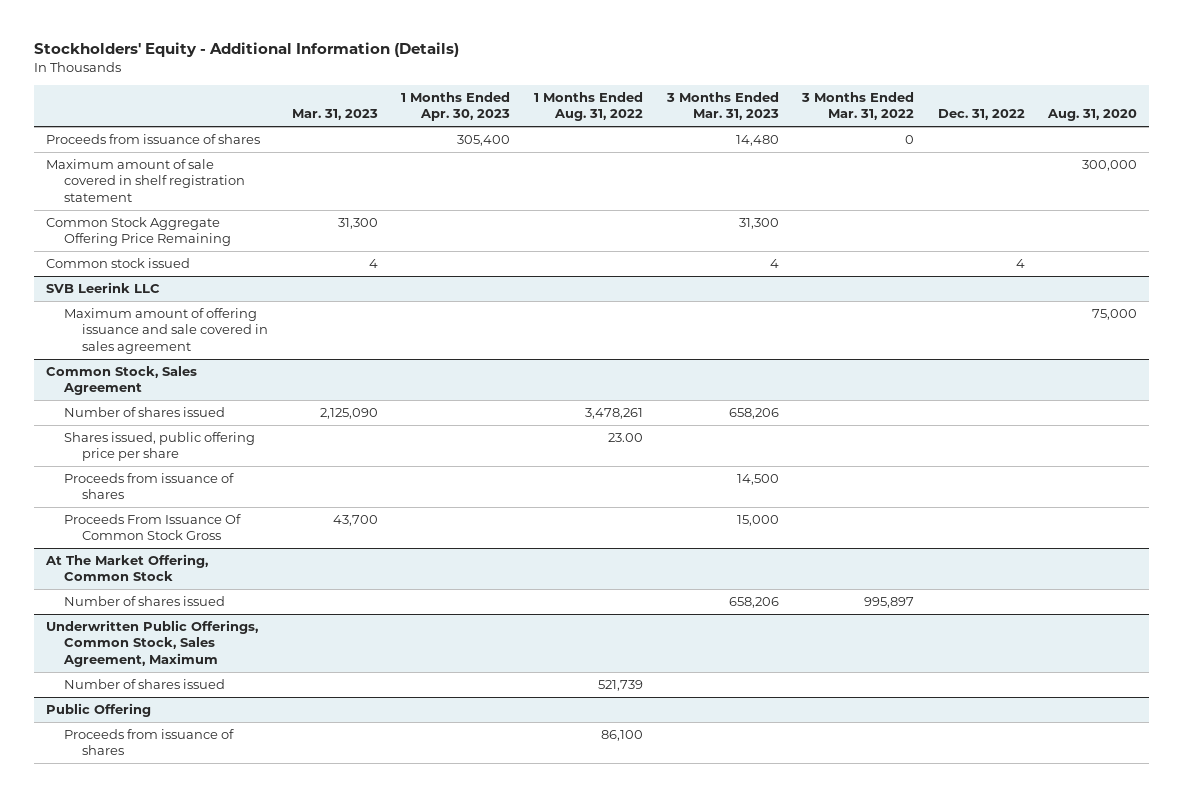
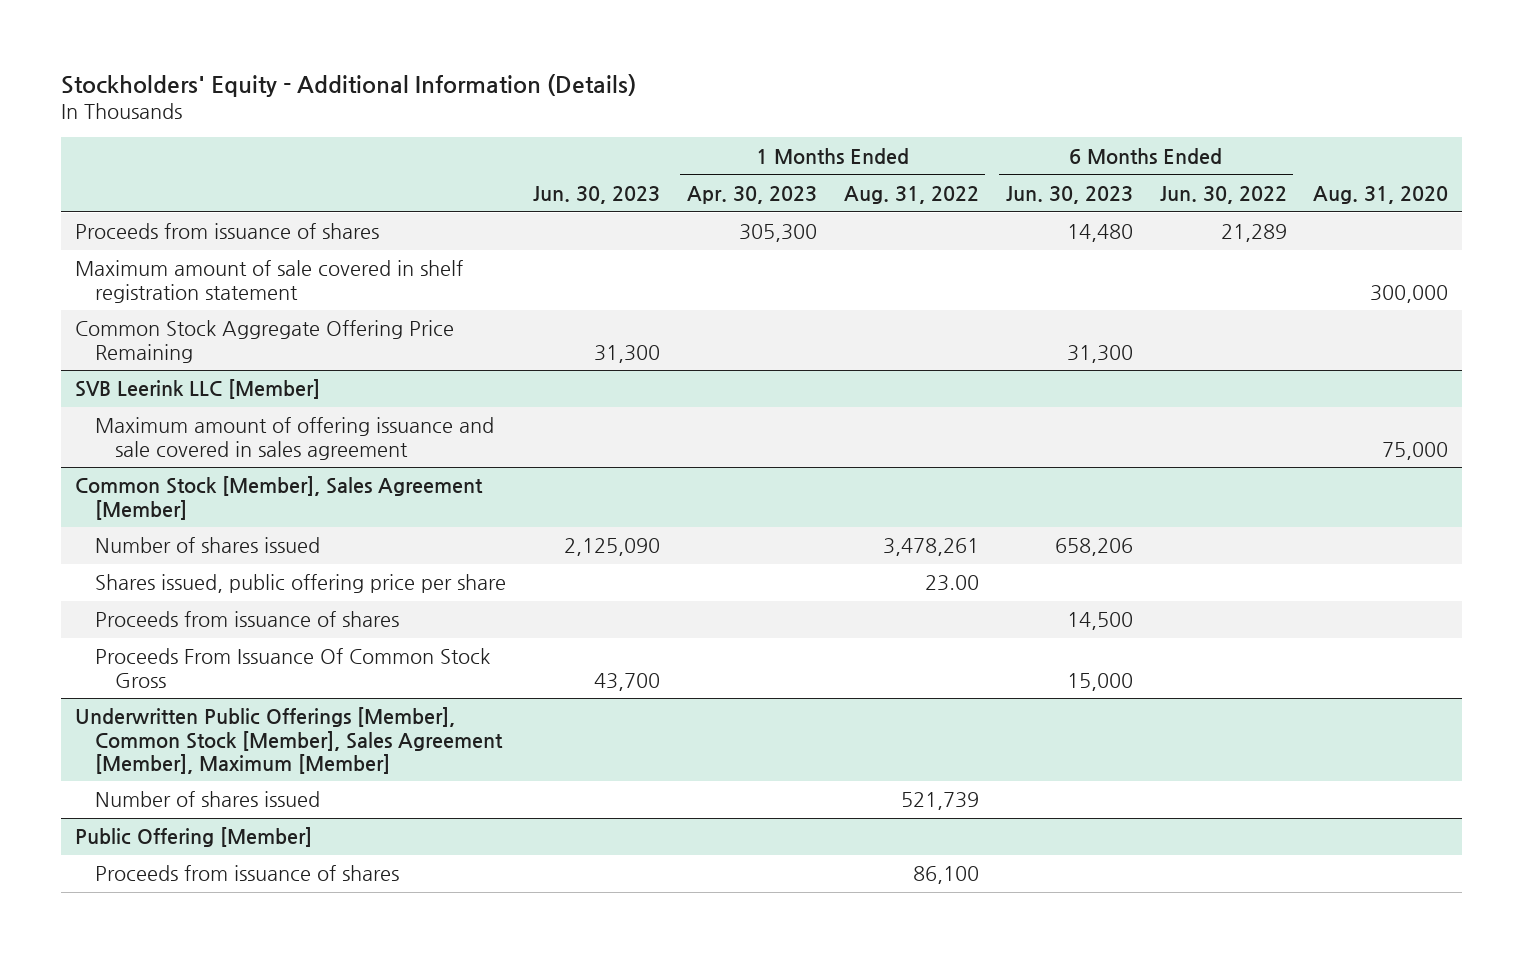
- | Mar. 31, 2023 | 1 Months Ended Apr. 30, 2023 | 1 Months Ended Aug. 31, 2022 | 3 Months Ended Mar. 31, 2023 | 3 Months Ended Mar. 31, 2022 | Dec. 31, 2022 | Aug. 31, 2020
+ | Jun. 30, 2023 | 1 Months Ended Apr. 30, 2023 | 1 Months Ended Aug. 31, 2022 | 6 Months Ended Jun. 30, 2023 | 6 Months Ended Jun. 30, 2022 | Aug. 31, 2020
- Proceeds from issuance of shares | | 305,400 | | 14,480 | 0 | |
+ Proceeds from issuance of shares | | 305,300 | | 14,480 | 21,289 |
- Common stock issued | 4 | | | 4 | | 4 |
- SVB Leerink LLC
+ SVB Leerink LLC [Member]
- Common Stock, Sales Agreement
+ Common Stock [Member], Sales Agreement [Member]
- At The Market Offering, Common Stock
- Number of shares issued | | | | 658,206 | 995,897 | |
- Underwritten Public Offerings, Common Stock, Sales Agreement, Maximum
+ Underwritten Public Offerings [Member], Common Stock [Member], Sales Agreement [Member], Maximum [Member]
- Public Offering
+ Public Offering [Member]

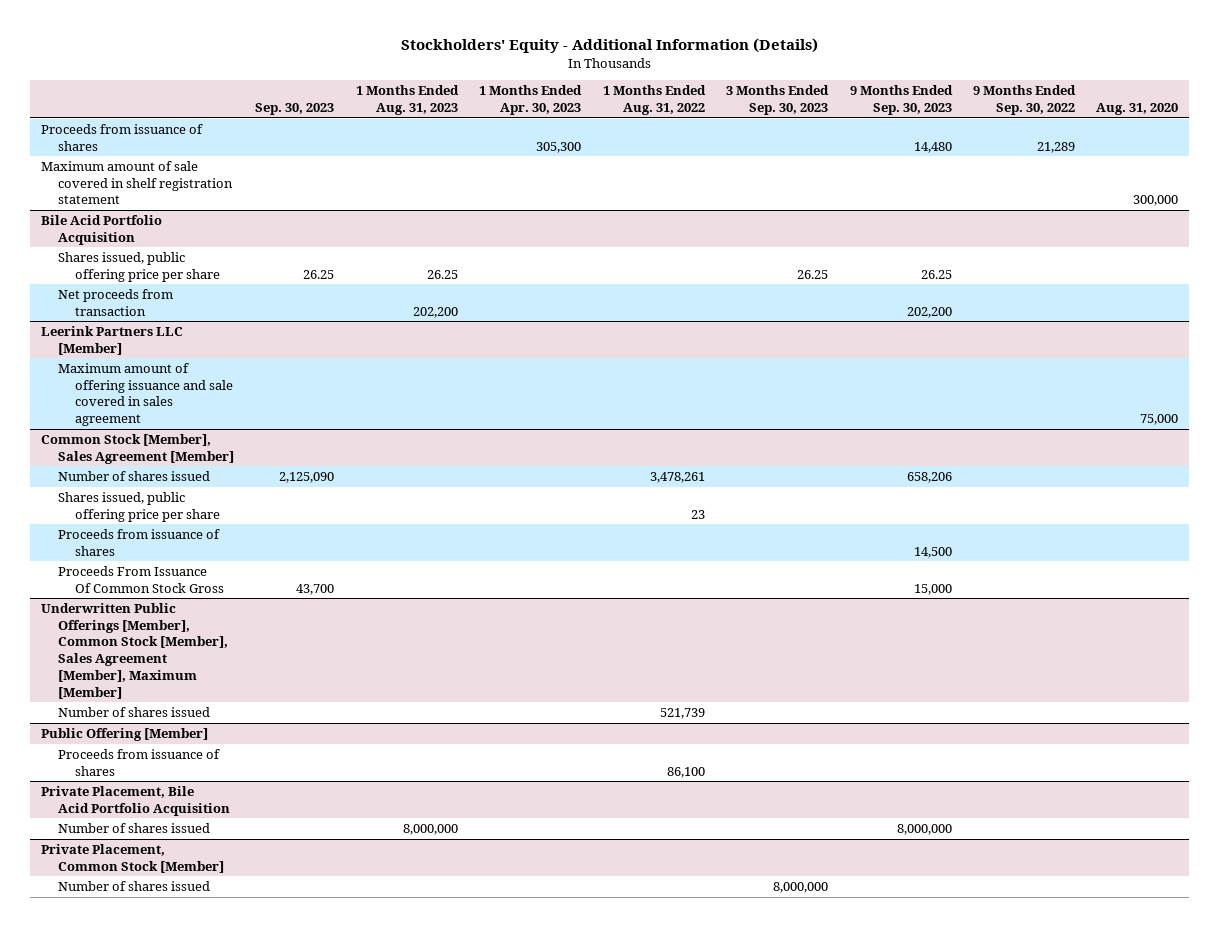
- | Jun. 30, 2023 | 1 Months Ended Apr. 30, 2023 | 1 Months Ended Aug. 31, 2022 | 6 Months Ended Jun. 30, 2023 | 6 Months Ended Jun. 30, 2022 | Aug. 31, 2020
+ | Sep. 30, 2023 | 1 Months Ended Aug. 31, 2023 | 1 Months Ended Apr. 30, 2023 | 1 Months Ended Aug. 31, 2022 | 3 Months Ended Sep. 30, 2023 | 9 Months Ended Sep. 30, 2023 | 9 Months Ended Sep. 30, 2022 | Aug. 31, 2020
- Common Stock Aggregate Offering Price Remaining | 31,300 | | | 31,300 | |
- SVB Leerink LLC [Member]
+ Bile Acid Portfolio Acquisition
+ Shares issued, public offering price per share | 26.25 | 26.25 | | | 26.25 | 26.25 | |
+ Net proceeds from transaction | | 202,200 | | | | 202,200 | |
+ Leerink Partners LLC [Member]
@ Common Stock [Member], Sales Agreement [Member]
- Shares issued, public offering price per share | | | 23.00 | | |
+ Shares issued, public offering price per share | | | | 23 | | | |
+ Private Placement, Bile Acid Portfolio Acquisition
+ Number of shares issued | | 8,000,000 | | | | 8,000,000 | |
+ Private Placement, Common Stock [Member]
+ Number of shares issued | | | | | 8,000,000 | | |

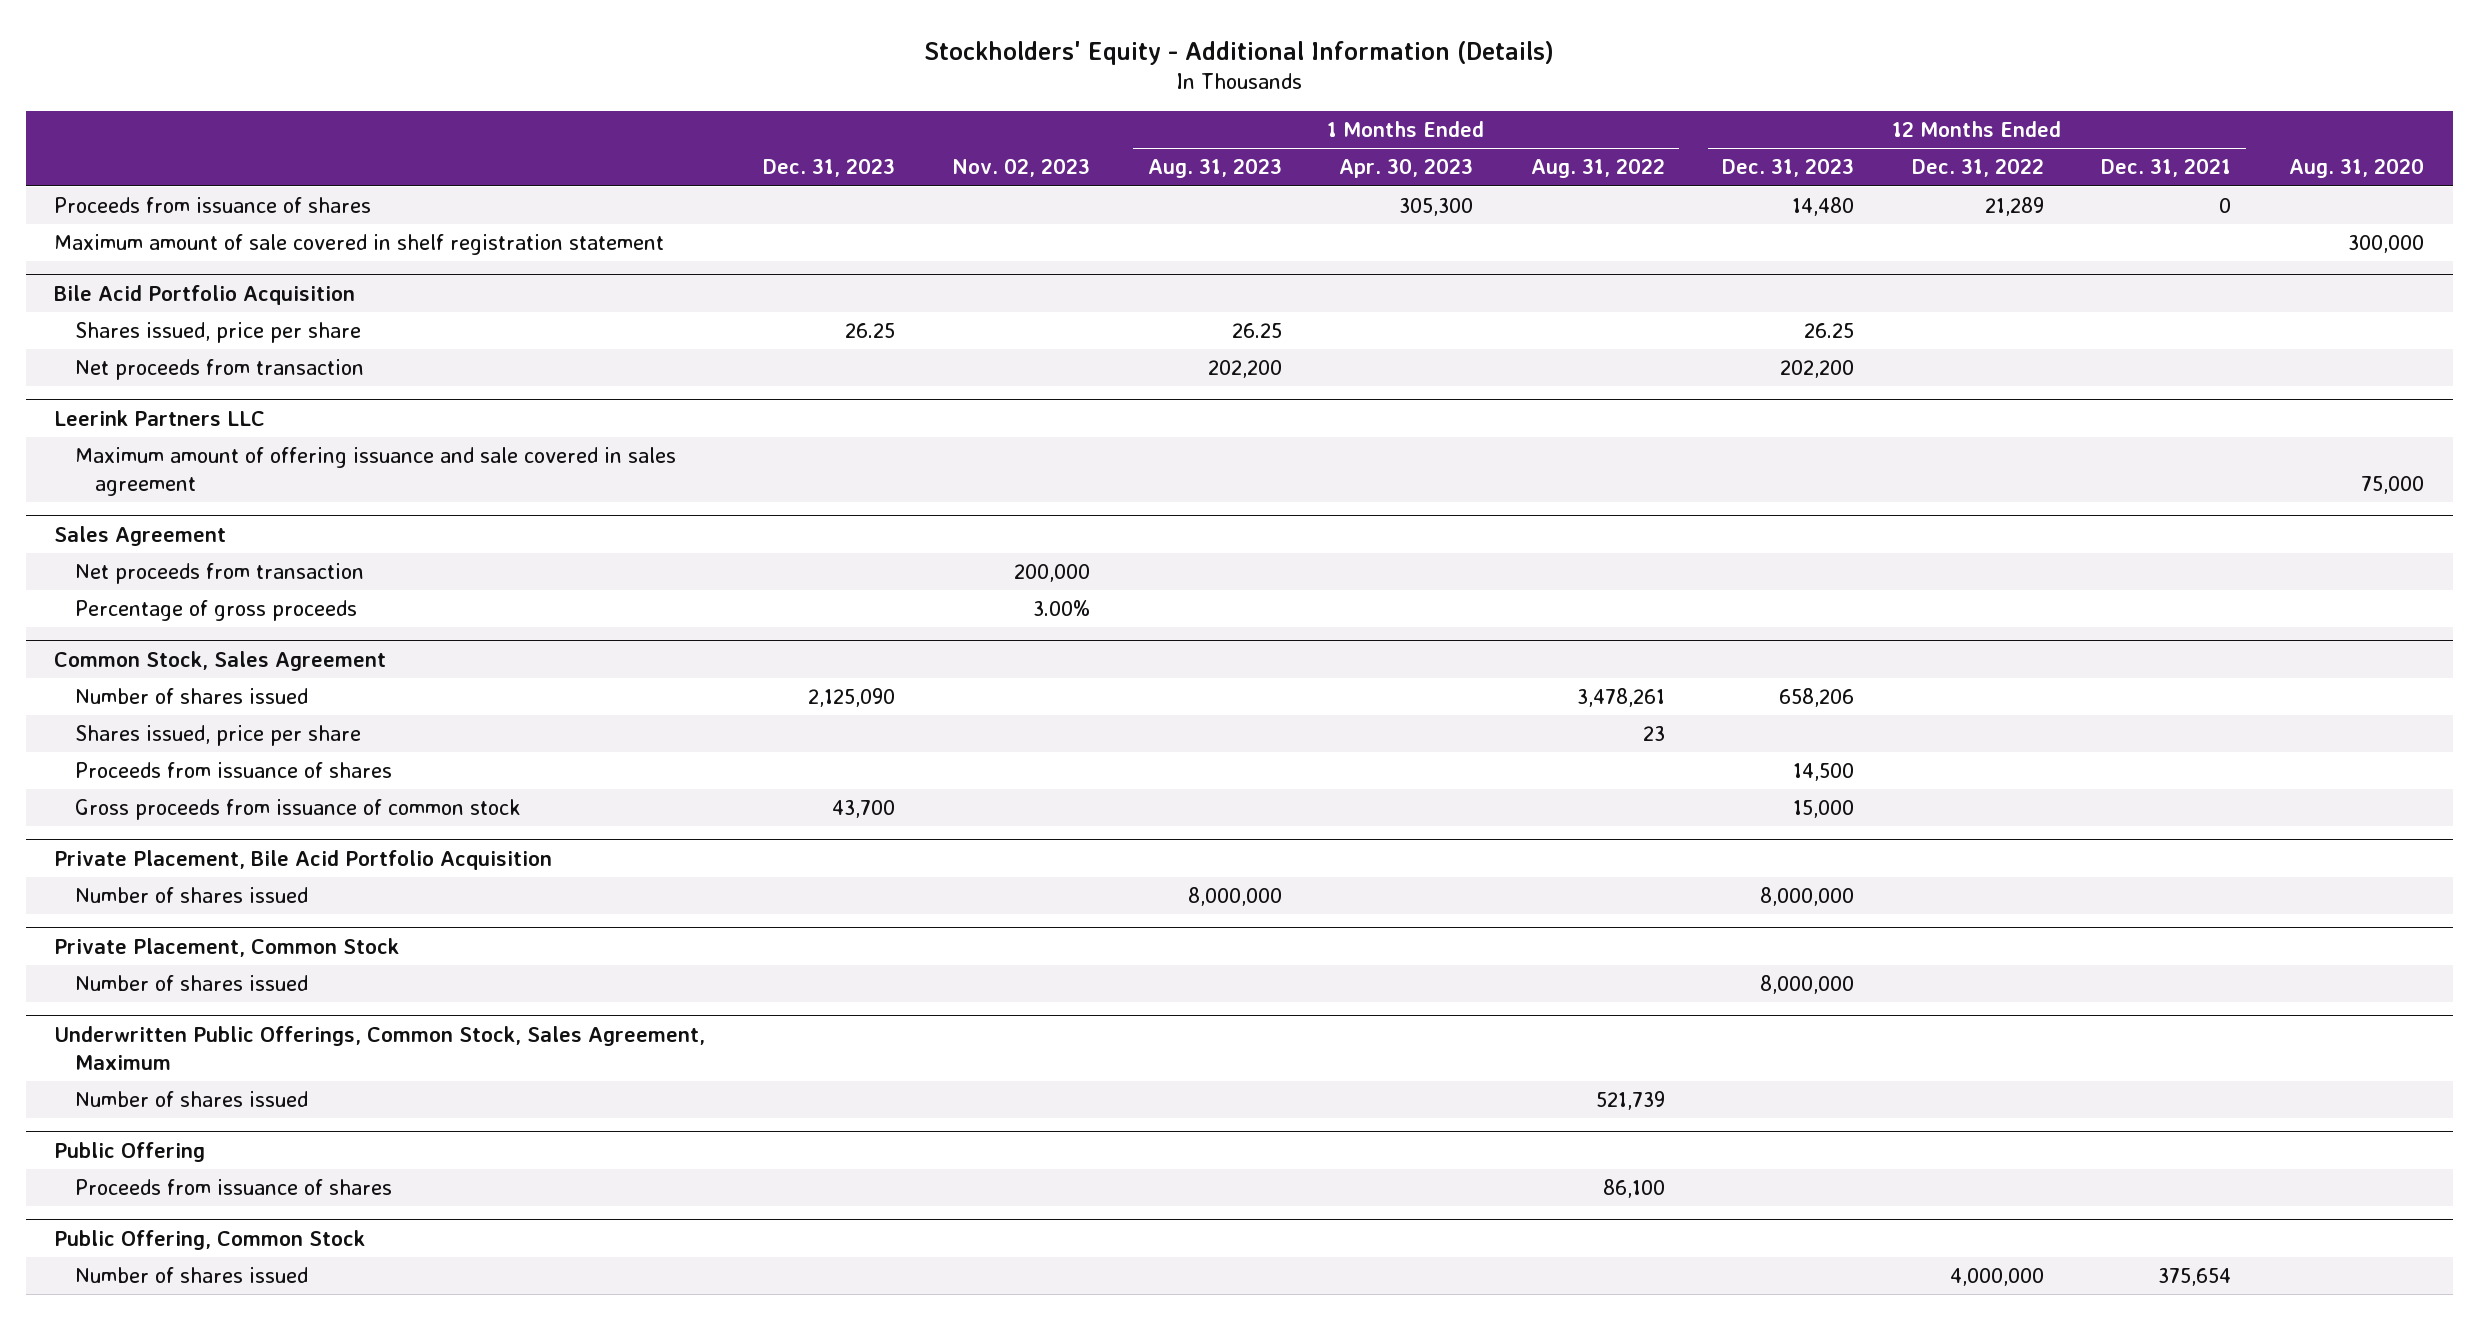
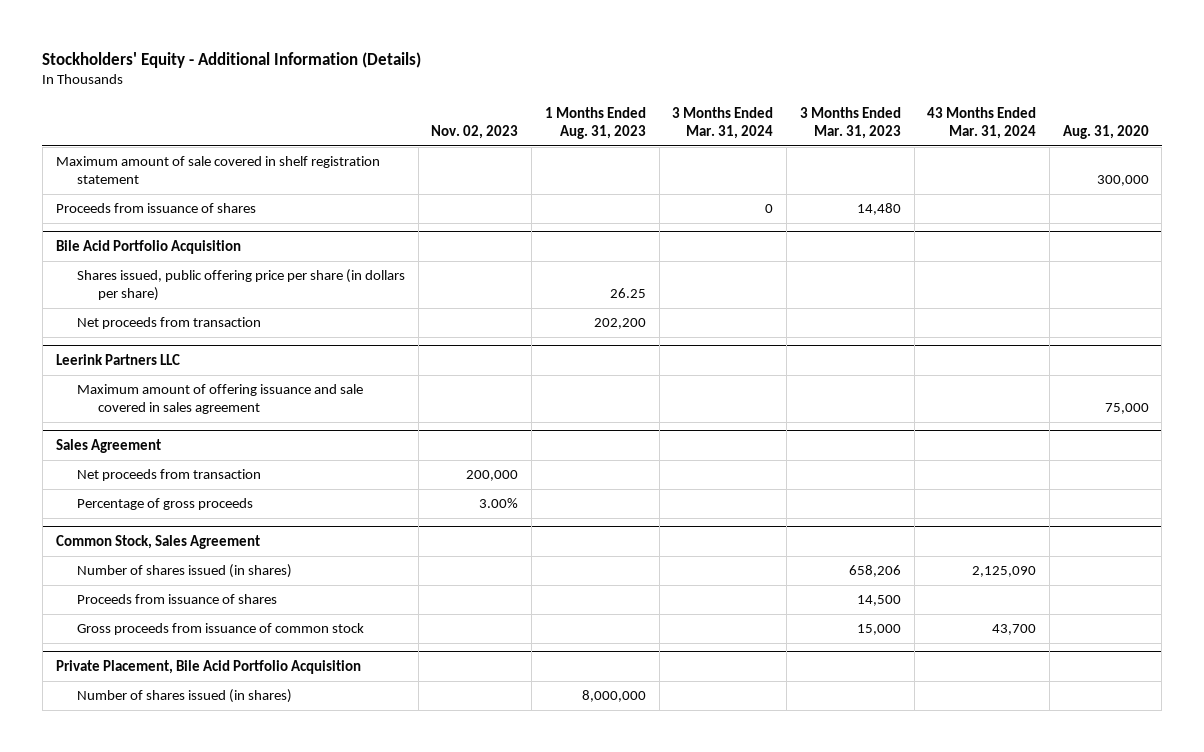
- | Dec. 31, 2023 | Nov. 02, 2023 | 1 Months Ended Aug. 31, 2023 | 1 Months Ended Apr. 30, 2023 | 1 Months Ended Aug. 31, 2022 | 12 Months Ended Dec. 31, 2023 | 12 Months Ended Dec. 31, 2022 | 12 Months Ended Dec. 31, 2021 | Aug. 31, 2020
+ | Nov. 02, 2023 | 1 Months Ended Aug. 31, 2023 | 3 Months Ended Mar. 31, 2024 | 3 Months Ended Mar. 31, 2023 | 43 Months Ended Mar. 31, 2024 | Aug. 31, 2020
moved down: Proceeds from issuance of shares | | | 0 | 14,480 | |
@ Bile Acid Portfolio Acquisition
- Shares issued, price per share | 26.25 | | 26.25 | | | 26.25 | | |
+ Shares issued, public offering price per share (in dollars per share) | | 26.25 | | | |
@ Common Stock, Sales Agreement
- Number of shares issued | 2,125,090 | | | | 3,478,261 | 658,206 | | |
- Shares issued, price per share | | | | | 23 | | | |
+ Number of shares issued (in shares) | | | | 658,206 | 2,125,090 |
@ Private Placement, Bile Acid Portfolio Acquisition
- Number of shares issued | | | 8,000,000 | | | 8,000,000 | | |
- Private Placement, Common Stock
- Number of shares issued | | | | | | 8,000,000 | | |
- Underwritten Public Offerings, Common Stock, Sales Agreement, Maximum
- Number of shares issued | | | | | 521,739 | | | |
- Public Offering
- Proceeds from issuance of shares | | | | | 86,100 | | | |
- Public Offering, Common Stock
- Number of shares issued | | | | | | | 4,000,000 | 375,654 |
@ Private Placement, Bile Acid Portfolio Acquisition
+ Number of shares issued (in shares) | | 8,000,000 | | | |

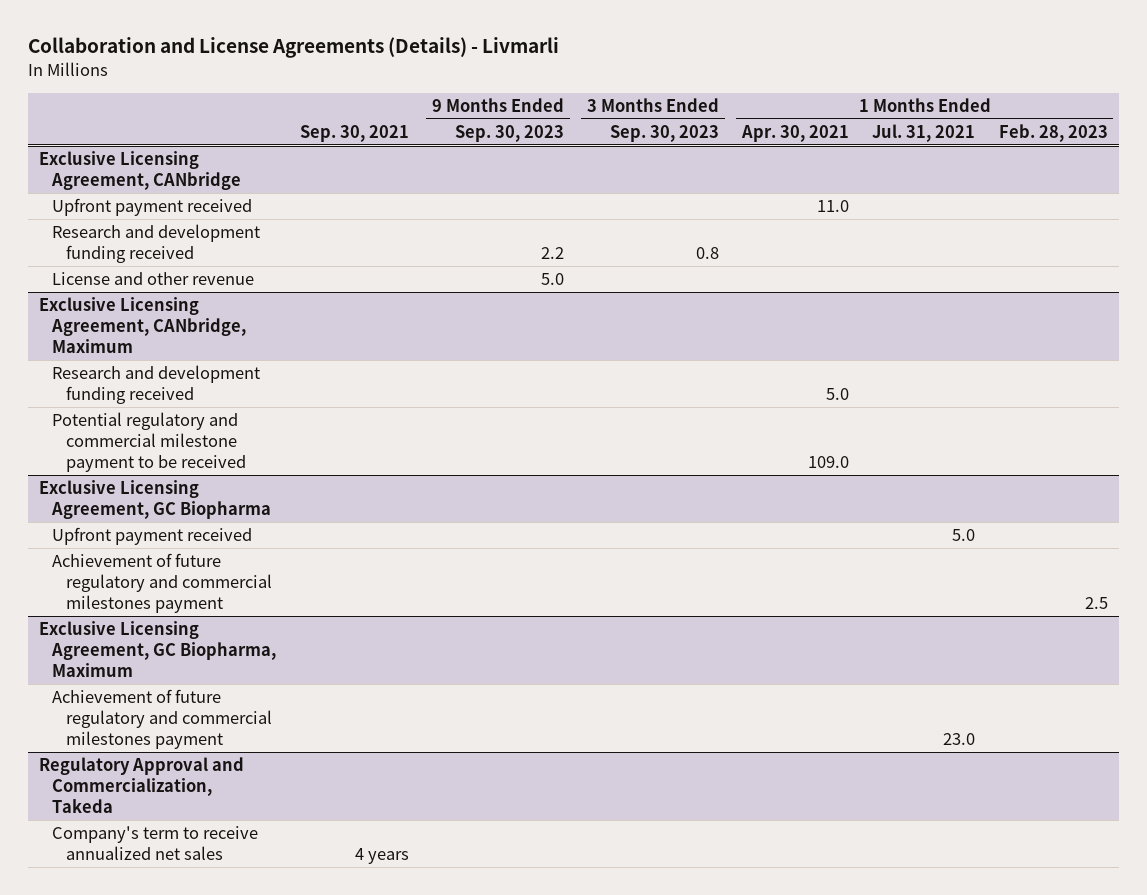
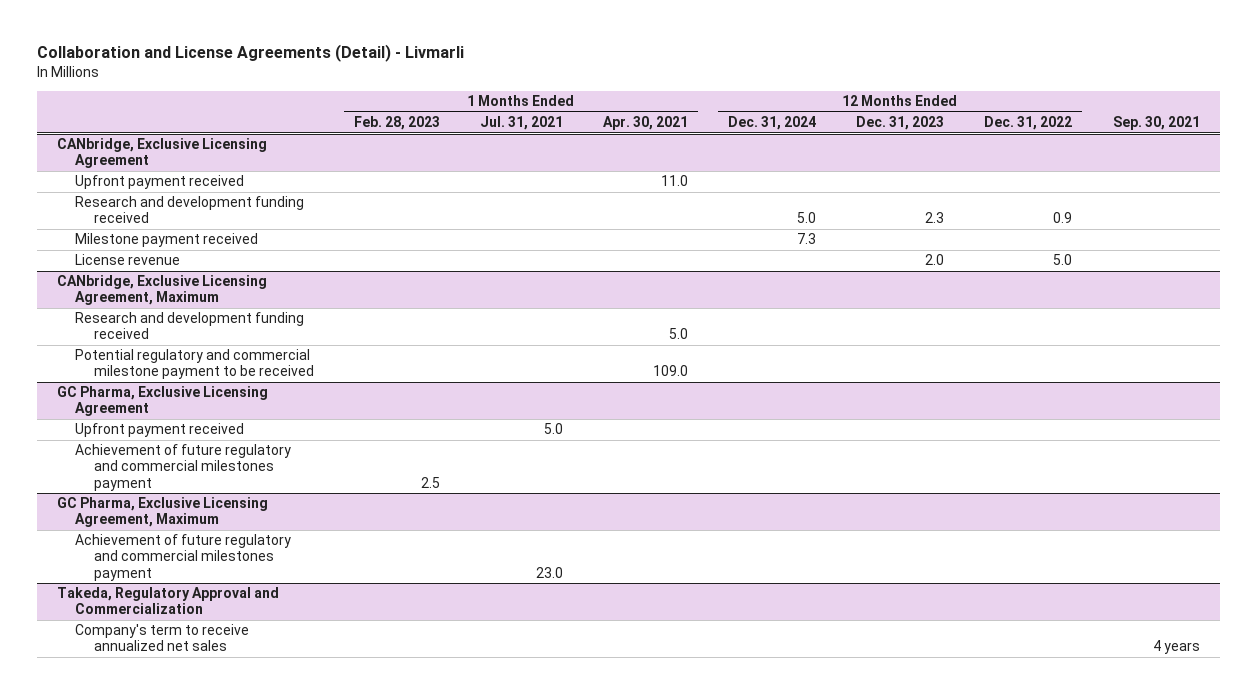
- Collaboration and License Agreements (Details) - Livmarli
+ Collaboration and License Agreements (Detail) - Livmarli
- | Sep. 30, 2021 | 9 Months Ended Sep. 30, 2023 | 3 Months Ended Sep. 30, 2023 | 1 Months Ended Apr. 30, 2021 | 1 Months Ended Jul. 31, 2021 | 1 Months Ended Feb. 28, 2023
+ | 1 Months Ended Feb. 28, 2023 | 1 Months Ended Jul. 31, 2021 | 1 Months Ended Apr. 30, 2021 | 12 Months Ended Dec. 31, 2024 | 12 Months Ended Dec. 31, 2023 | 12 Months Ended Dec. 31, 2022 | Sep. 30, 2021
- Exclusive Licensing Agreement, CANbridge
+ CANbridge, Exclusive Licensing Agreement
- License and other revenue | | 5.0 | | | |
- Exclusive Licensing Agreement, CANbridge, Maximum
+ Milestone payment received | | | | 7.3 | | |
+ License revenue | | | | | 2.0 | 5.0 |
+ CANbridge, Exclusive Licensing Agreement, Maximum
- Exclusive Licensing Agreement, GC Biopharma
+ GC Pharma, Exclusive Licensing Agreement
- Exclusive Licensing Agreement, GC Biopharma, Maximum
+ GC Pharma, Exclusive Licensing Agreement, Maximum
- Regulatory Approval and Commercialization, Takeda
+ Takeda, Regulatory Approval and Commercialization

